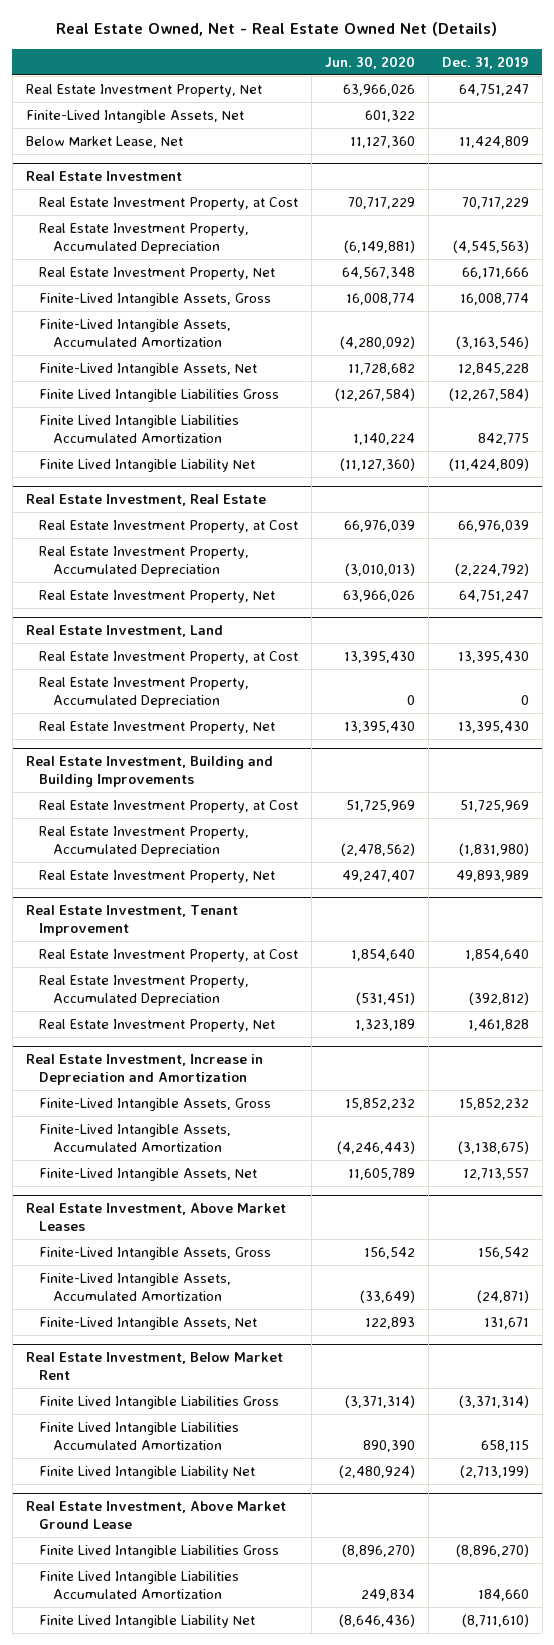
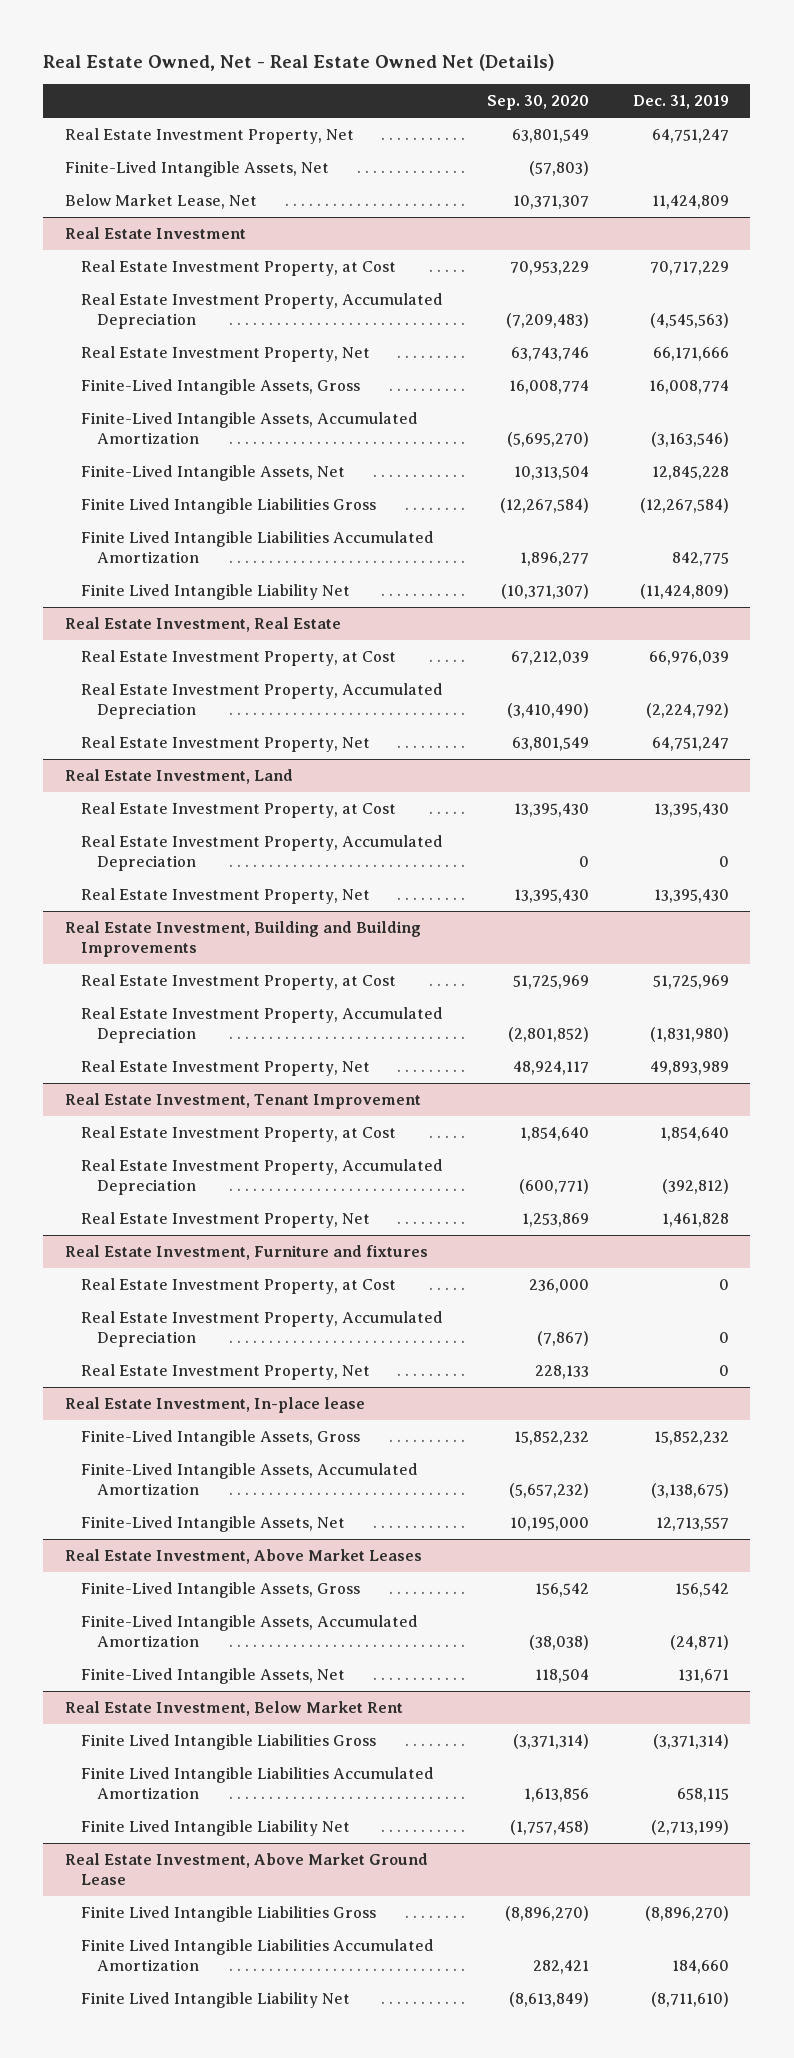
- | Jun. 30, 2020 | Dec. 31, 2019
+ | Sep. 30, 2020 | Dec. 31, 2019
- Real Estate Investment, Increase in Depreciation and Amortization
+ Real Estate Investment, Furniture and fixtures
+ Real Estate Investment Property, at Cost | 236,000 | 0
+ Real Estate Investment Property, Accumulated Depreciation | (7,867) | 0
+ Real Estate Investment Property, Net | 228,133 | 0
+ Real Estate Investment, In-place lease

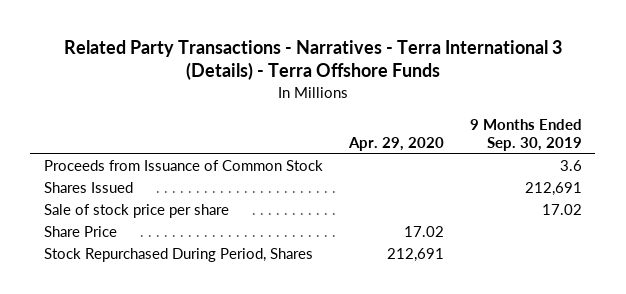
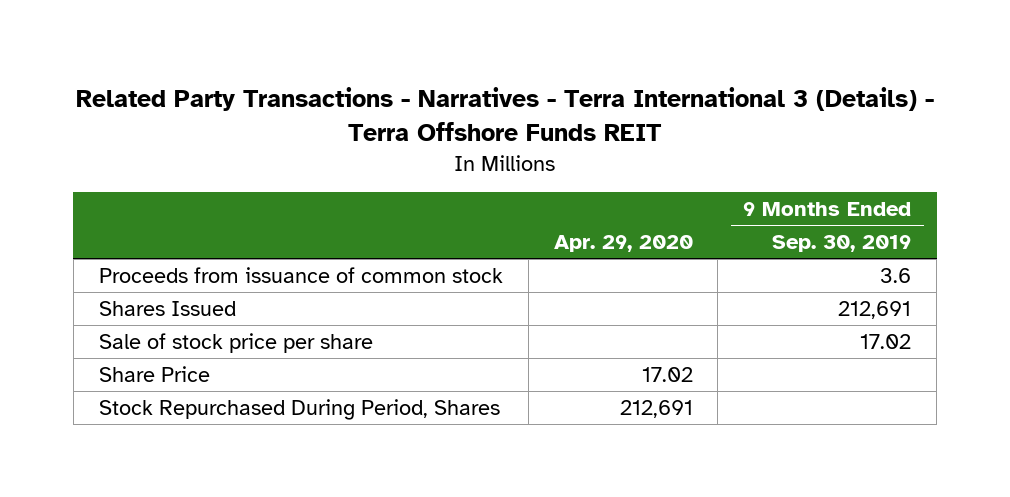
- Related Party Transactions - Narratives - Terra International 3 (Details) - Terra Offshore Funds
+ Related Party Transactions - Narratives - Terra International 3 (Details) - Terra Offshore Funds REIT
- Proceeds from Issuance of Common Stock | | 3.6
+ Proceeds from issuance of common stock | | 3.6

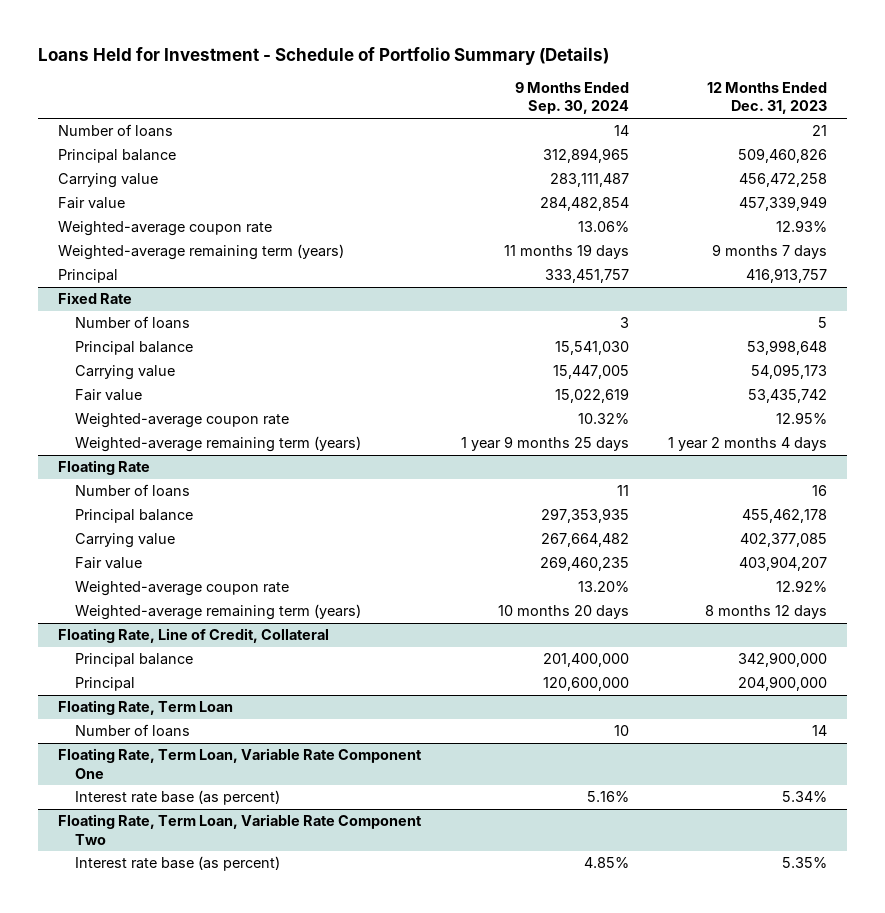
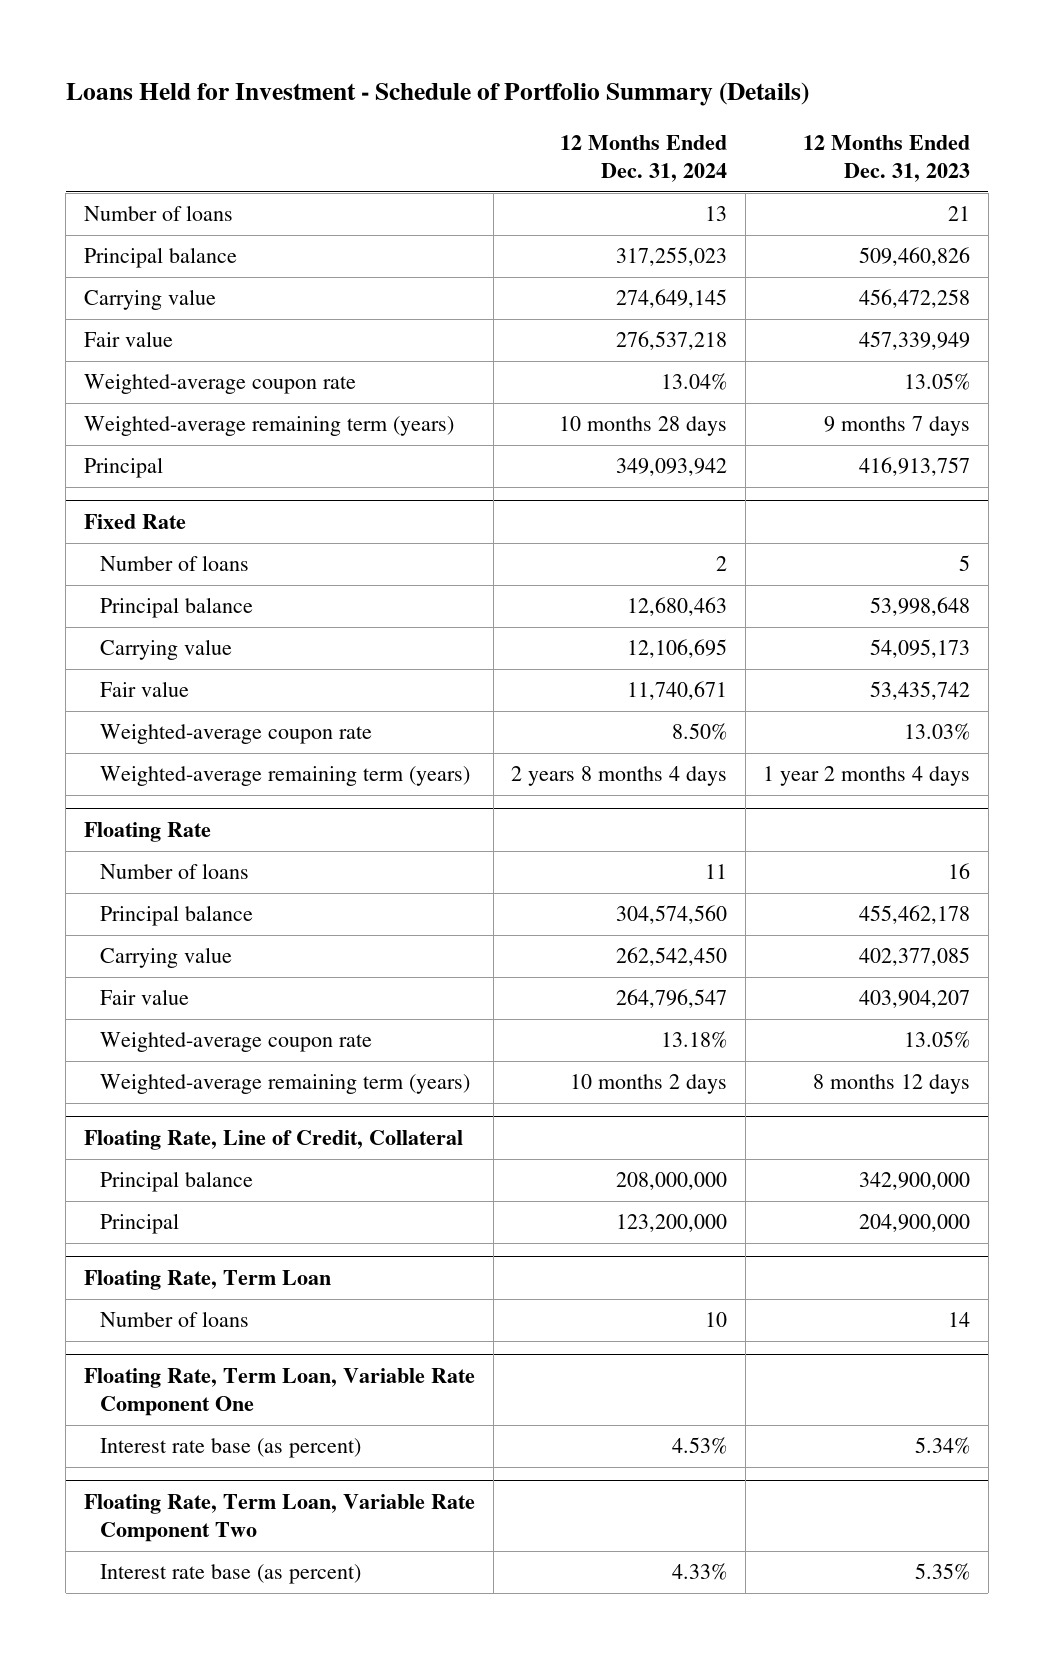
- | 9 Months Ended Sep. 30, 2024 | 12 Months Ended Dec. 31, 2023
+ | 12 Months Ended Dec. 31, 2024 | 12 Months Ended Dec. 31, 2023
- Weighted-average coupon rate | 13.06% | 12.93%
+ Weighted-average coupon rate | 13.04% | 13.05%
@ Fixed Rate
- Weighted-average coupon rate | 10.32% | 12.95%
+ Weighted-average coupon rate | 8.50% | 13.03%
@ Floating Rate
- Weighted-average coupon rate | 13.20% | 12.92%
+ Weighted-average coupon rate | 13.18% | 13.05%

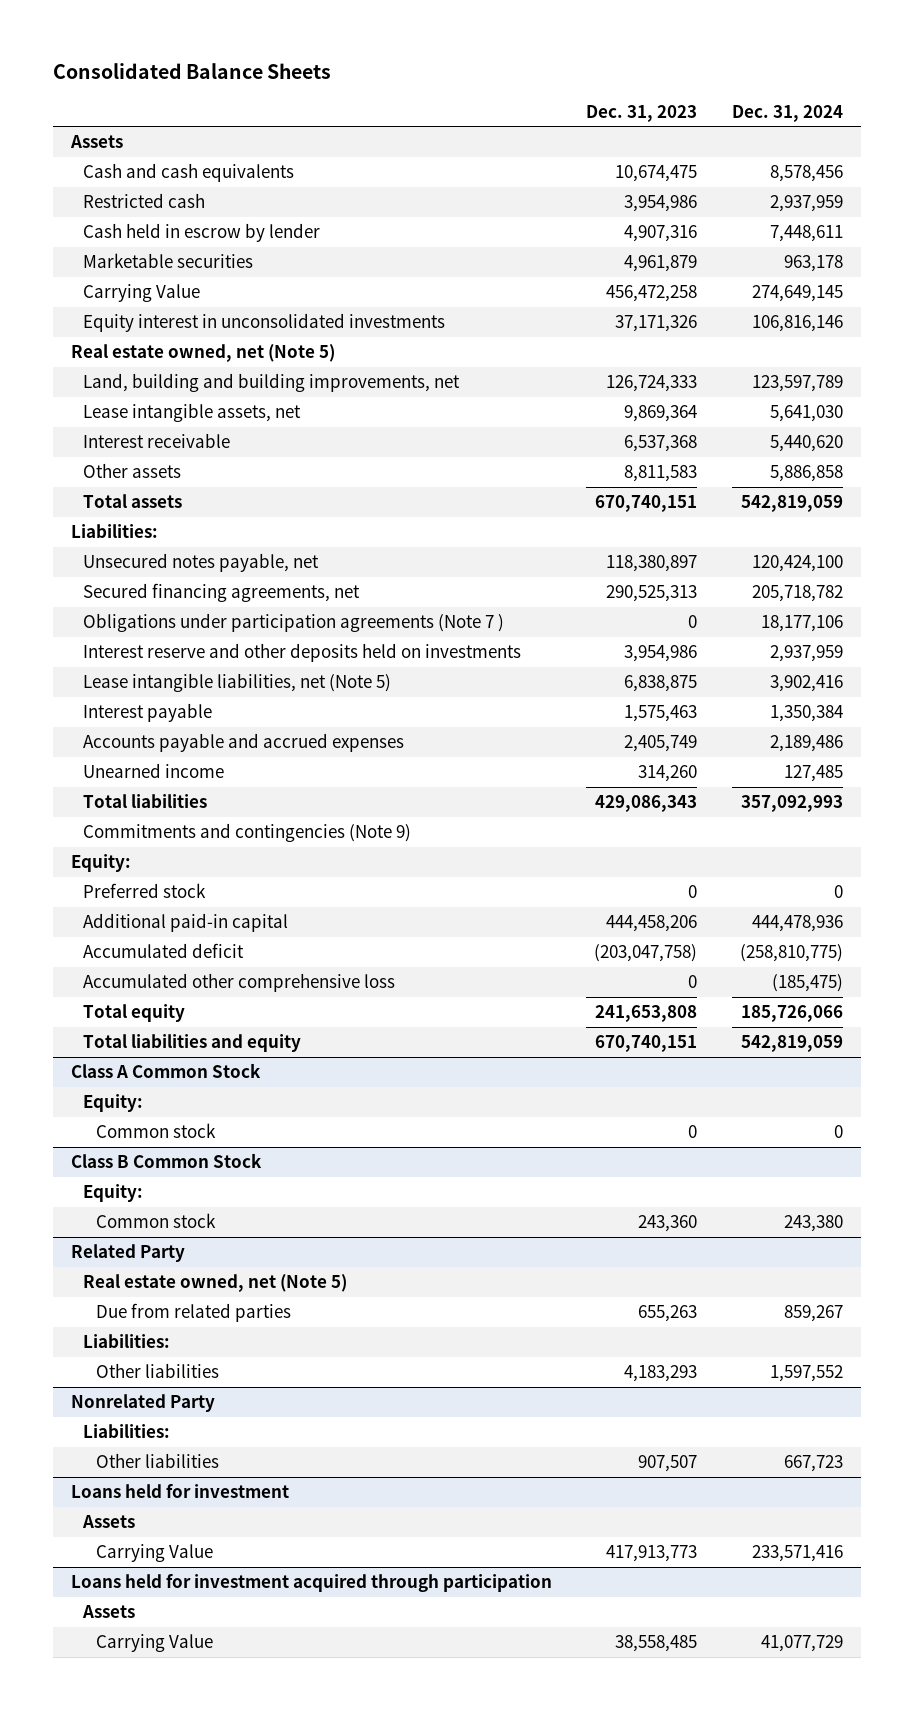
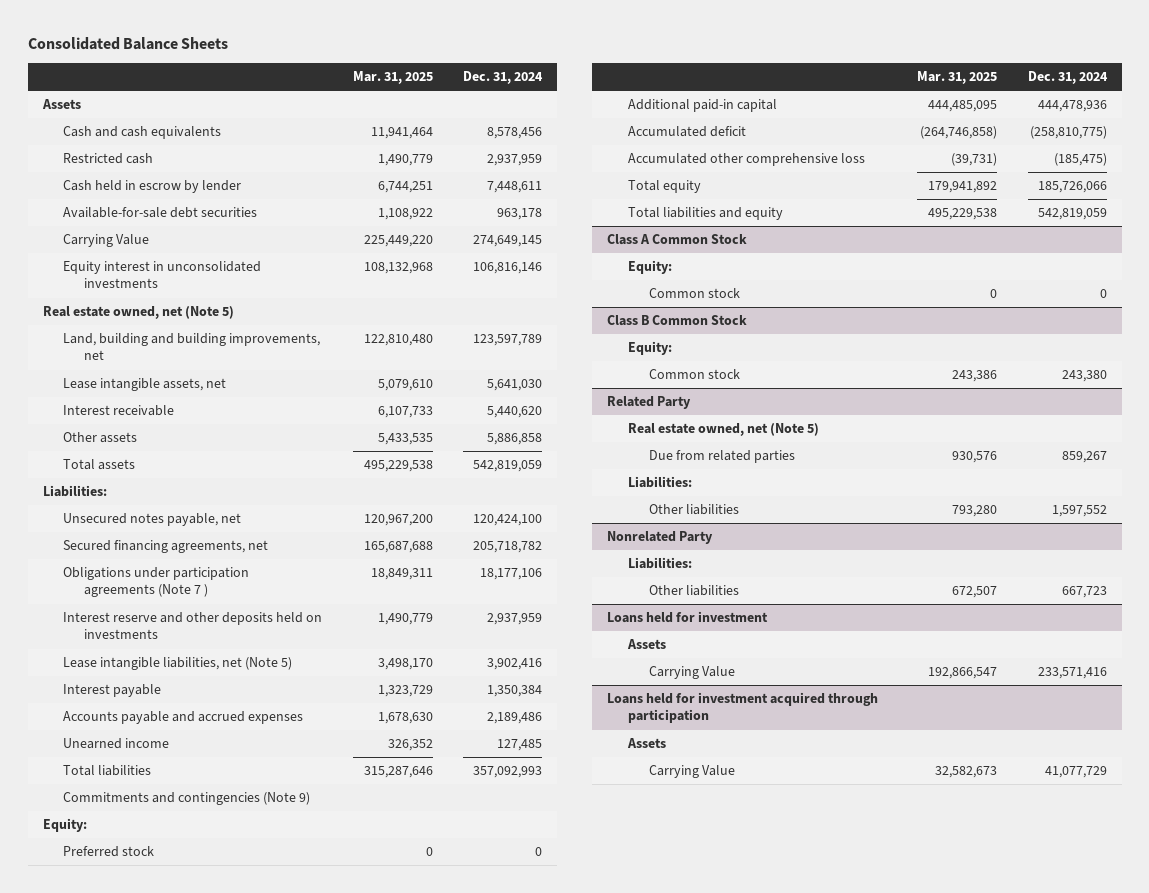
- | Dec. 31, 2023 | Dec. 31, 2024
+ | Mar. 31, 2025 | Dec. 31, 2024
- Marketable securities | 4,961,879 | 963,178
+ Available-for-sale debt securities | 1,108,922 | 963,178

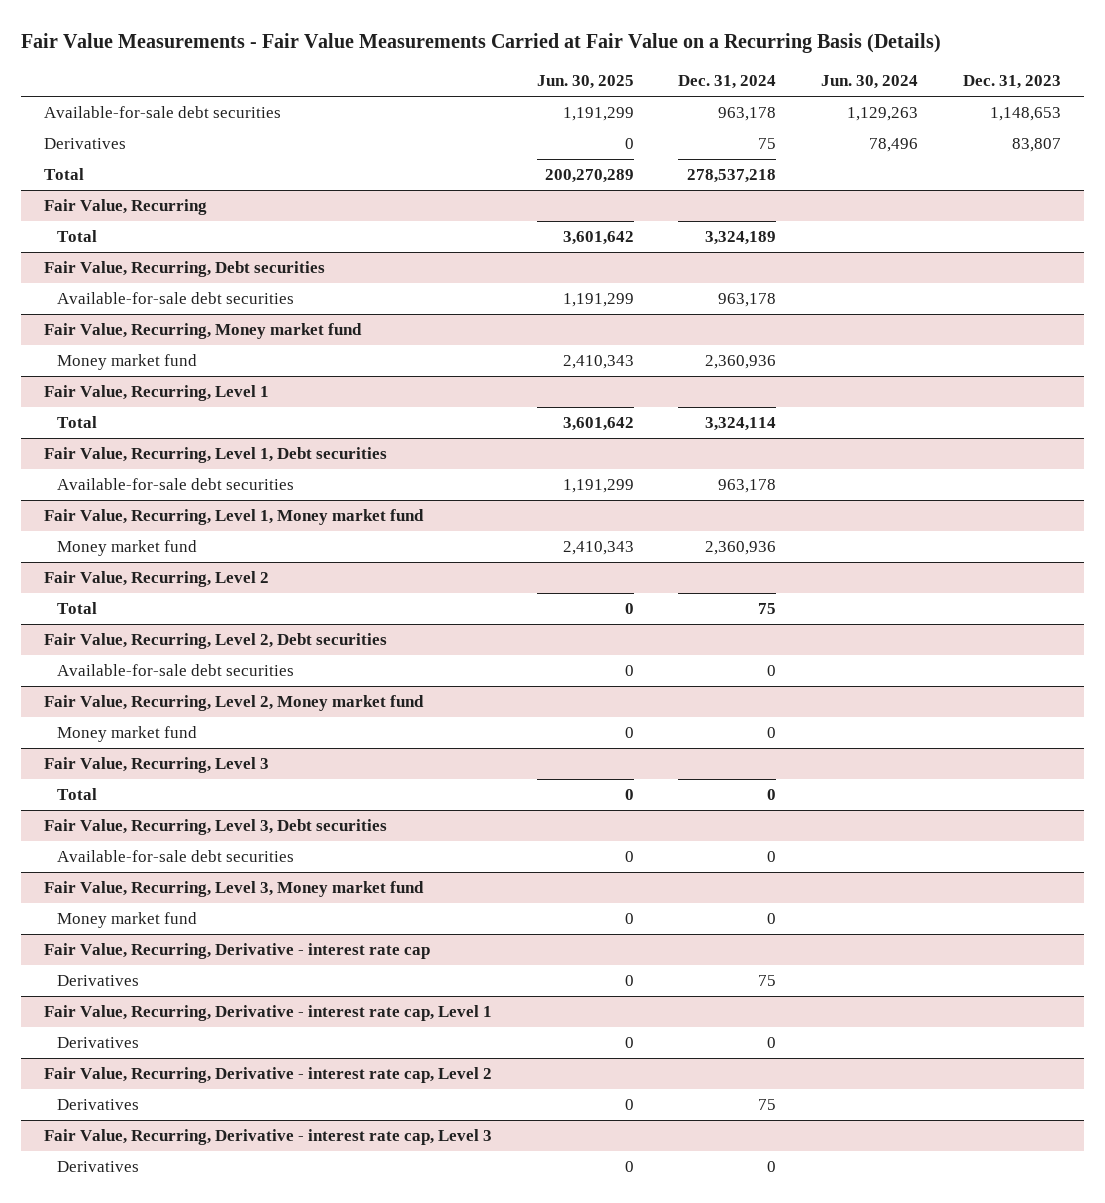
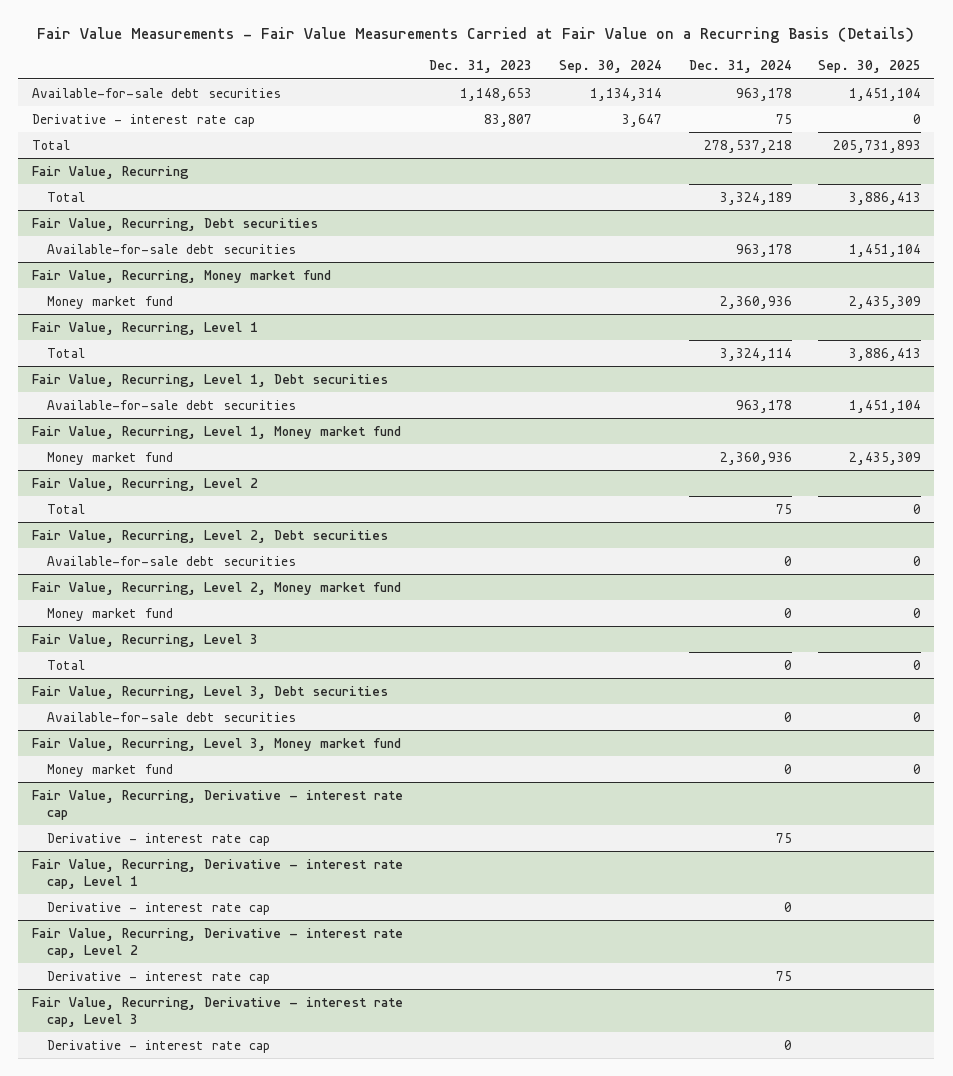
- | Jun. 30, 2025 | Dec. 31, 2024 | Jun. 30, 2024 | Dec. 31, 2023
+ | Dec. 31, 2023 | Sep. 30, 2024 | Dec. 31, 2024 | Sep. 30, 2025
- Derivatives | 0 | 75 | 78,496 | 83,807
+ Derivative - interest rate cap | 83,807 | 3,647 | 75 | 0
@ Fair Value, Recurring, Derivative - interest rate cap
- Derivatives | 0 | 75 | |
+ Derivative - interest rate cap | | | 75 |
@ Fair Value, Recurring, Derivative - interest rate cap, Level 1
- Derivatives | 0 | 0 | |
+ Derivative - interest rate cap | | | 0 |
@ Fair Value, Recurring, Derivative - interest rate cap, Level 2
- Derivatives | 0 | 75 | |
+ Derivative - interest rate cap | | | 75 |
@ Fair Value, Recurring, Derivative - interest rate cap, Level 3
- Derivatives | 0 | 0 | |
+ Derivative - interest rate cap | | | 0 |

